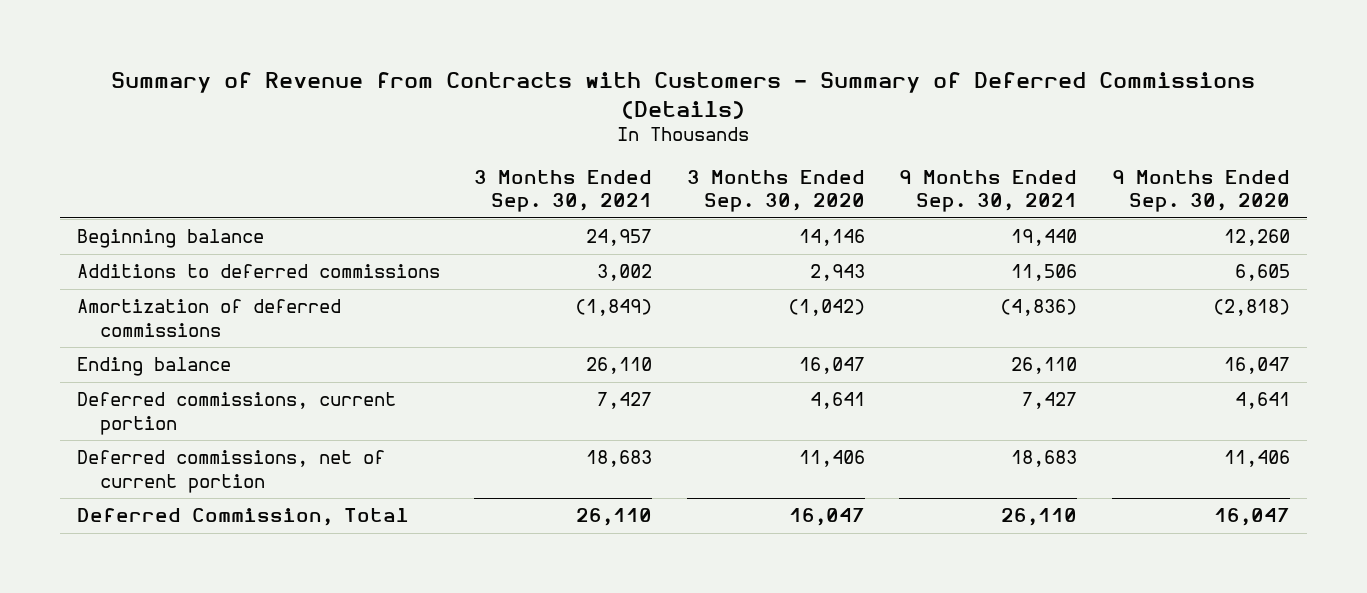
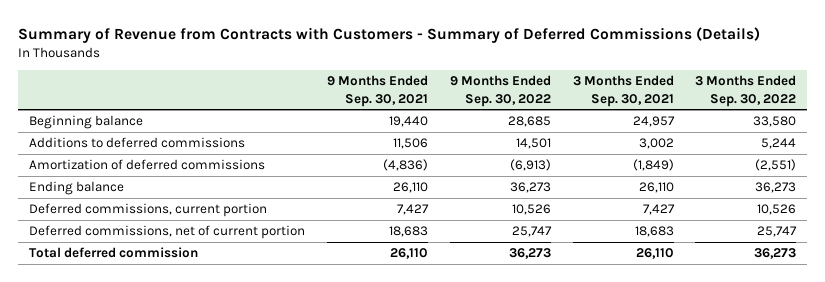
- | 3 Months Ended Sep. 30, 2021 | 3 Months Ended Sep. 30, 2020 | 9 Months Ended Sep. 30, 2021 | 9 Months Ended Sep. 30, 2020
+ | 9 Months Ended Sep. 30, 2021 | 9 Months Ended Sep. 30, 2022 | 3 Months Ended Sep. 30, 2021 | 3 Months Ended Sep. 30, 2022
- Deferred Commission, Total | 26,110 | 16,047 | 26,110 | 16,047
+ Total deferred commission | 26,110 | 36,273 | 26,110 | 36,273

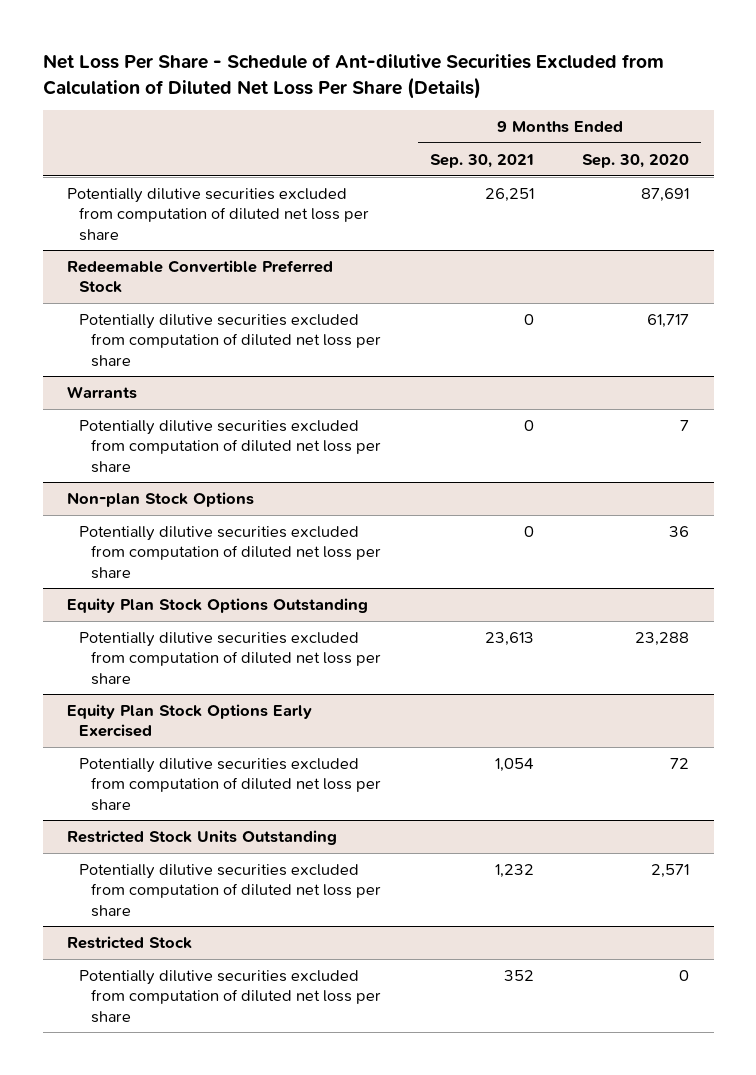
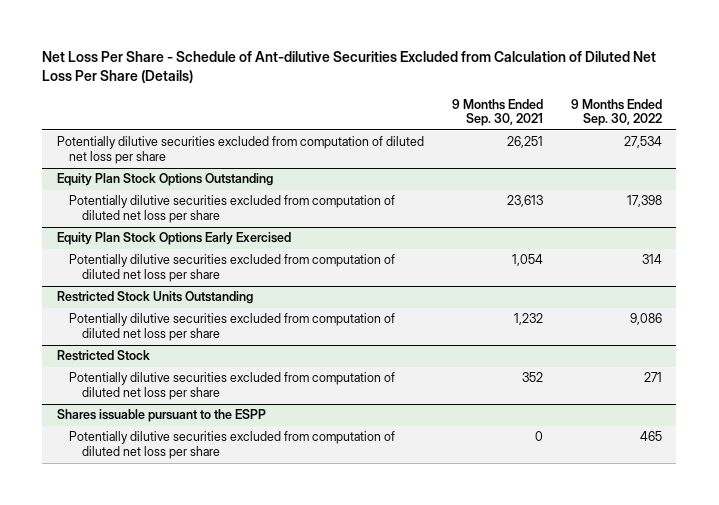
- | 9 Months Ended Sep. 30, 2021 | 9 Months Ended Sep. 30, 2020
+ | 9 Months Ended Sep. 30, 2021 | 9 Months Ended Sep. 30, 2022
- Redeemable Convertible Preferred Stock
- Potentially dilutive securities excluded from computation of diluted net loss per share | 0 | 61,717
- Warrants
- Potentially dilutive securities excluded from computation of diluted net loss per share | 0 | 7
- Non-plan Stock Options
- Potentially dilutive securities excluded from computation of diluted net loss per share | 0 | 36
+ Shares issuable pursuant to the ESPP
+ Potentially dilutive securities excluded from computation of diluted net loss per share | 0 | 465

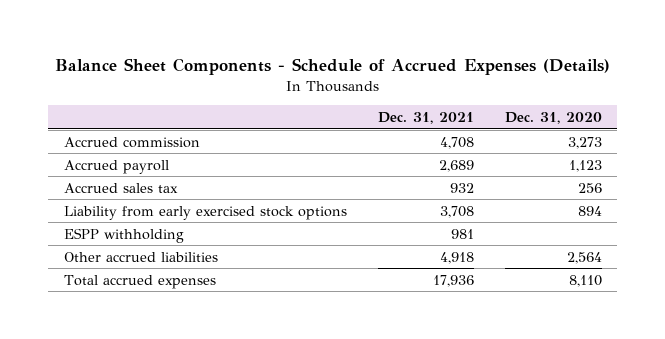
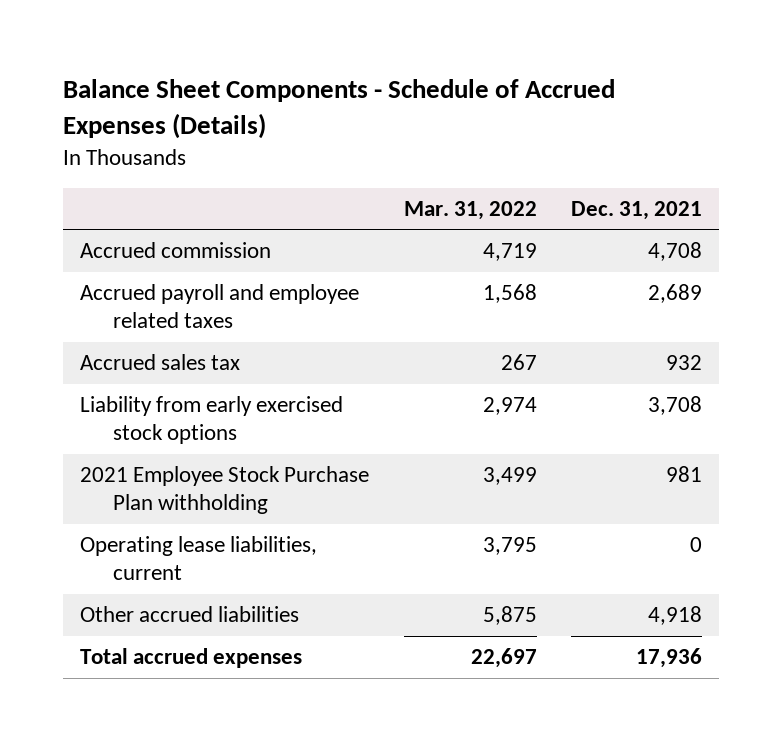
- | Dec. 31, 2021 | Dec. 31, 2020
+ | Mar. 31, 2022 | Dec. 31, 2021
- Accrued payroll | 2,689 | 1,123
+ Accrued payroll and employee related taxes | 1,568 | 2,689
- ESPP withholding | 981 |
+ 2021 Employee Stock Purchase Plan withholding | 3,499 | 981
+ Operating lease liabilities, current | 3,795 | 0

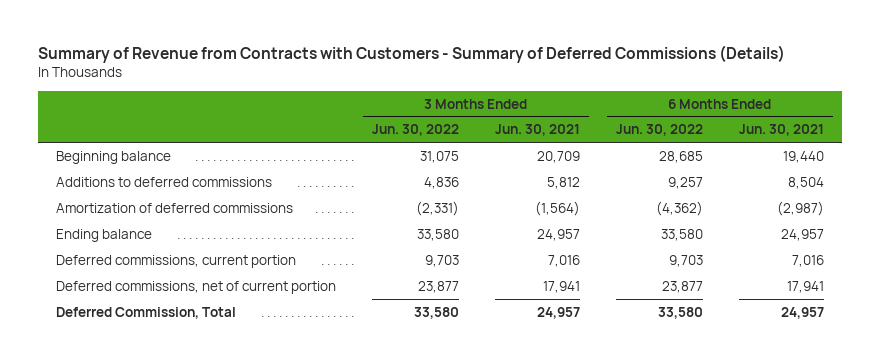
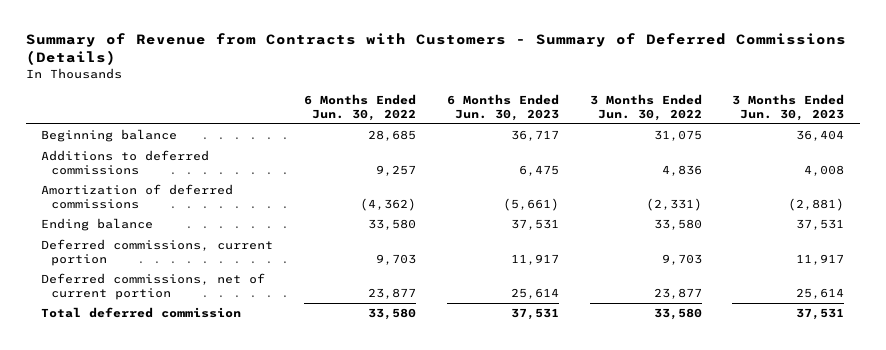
- | 3 Months Ended Jun. 30, 2022 | 3 Months Ended Jun. 30, 2021 | 6 Months Ended Jun. 30, 2022 | 6 Months Ended Jun. 30, 2021
+ | 6 Months Ended Jun. 30, 2022 | 6 Months Ended Jun. 30, 2023 | 3 Months Ended Jun. 30, 2022 | 3 Months Ended Jun. 30, 2023
- Deferred Commission, Total | 33,580 | 24,957 | 33,580 | 24,957
+ Total deferred commission | 33,580 | 37,531 | 33,580 | 37,531

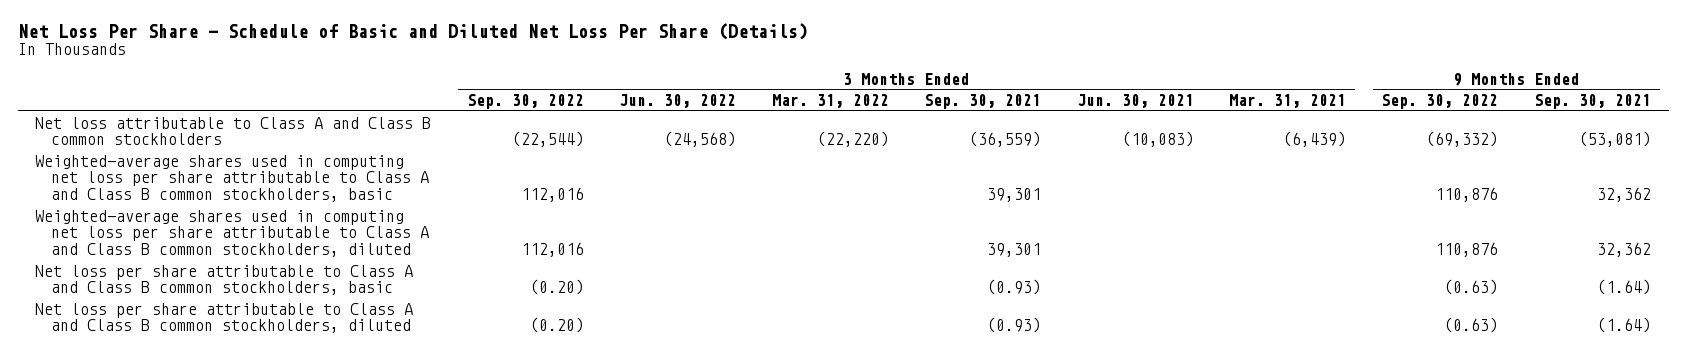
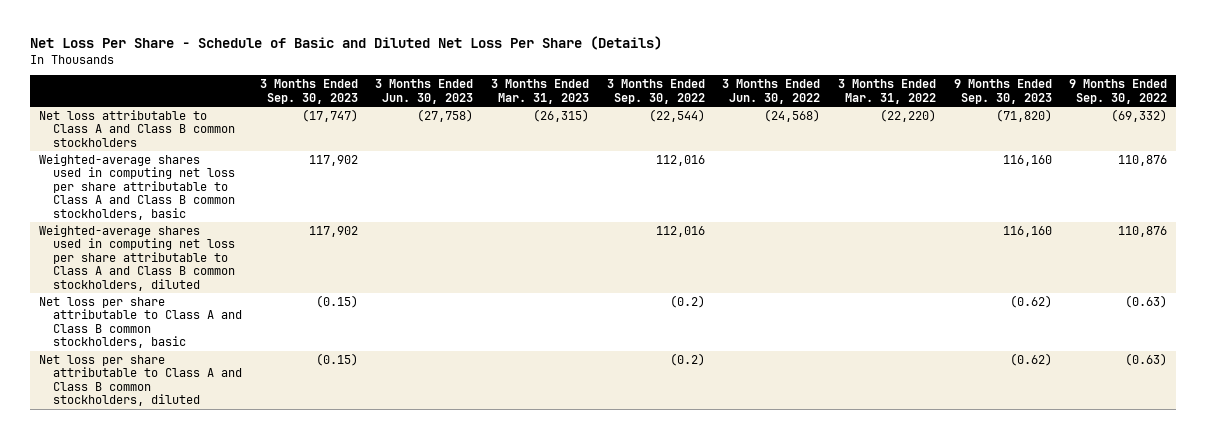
- | 3 Months Ended Sep. 30, 2022 | 3 Months Ended Jun. 30, 2022 | 3 Months Ended Mar. 31, 2022 | 3 Months Ended Sep. 30, 2021 | 3 Months Ended Jun. 30, 2021 | 3 Months Ended Mar. 31, 2021 | 9 Months Ended Sep. 30, 2022 | 9 Months Ended Sep. 30, 2021
+ | 3 Months Ended Sep. 30, 2023 | 3 Months Ended Jun. 30, 2023 | 3 Months Ended Mar. 31, 2023 | 3 Months Ended Sep. 30, 2022 | 3 Months Ended Jun. 30, 2022 | 3 Months Ended Mar. 31, 2022 | 9 Months Ended Sep. 30, 2023 | 9 Months Ended Sep. 30, 2022
- Net loss per share attributable to Class A and Class B common stockholders, basic | (0.20) | | | (0.93) | | | (0.63) | (1.64)
- Net loss per share attributable to Class A and Class B common stockholders, diluted | (0.20) | | | (0.93) | | | (0.63) | (1.64)
+ Net loss per share attributable to Class A and Class B common stockholders, basic | (0.15) | | | (0.2) | | | (0.62) | (0.63)
+ Net loss per share attributable to Class A and Class B common stockholders, diluted | (0.15) | | | (0.2) | | | (0.62) | (0.63)

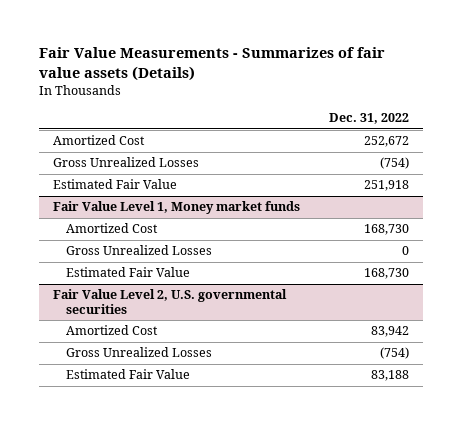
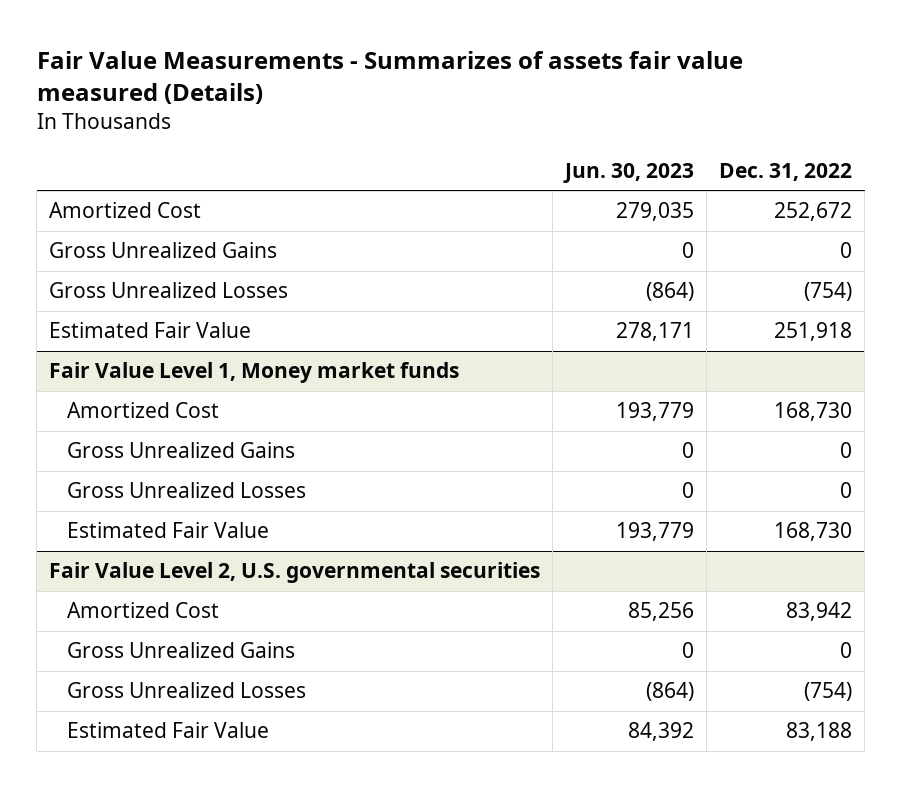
- Fair Value Measurements - Summarizes of fair value assets (Details)
+ Fair Value Measurements - Summarizes of assets fair value measured (Details)
- | Dec. 31, 2022
+ | Jun. 30, 2023 | Dec. 31, 2022
+ Gross Unrealized Gains | 0 | 0
@ Fair Value Level 1, Money market funds
+ Gross Unrealized Gains | 0 | 0
@ Fair Value Level 2, U.S. governmental securities
+ Gross Unrealized Gains | 0 | 0

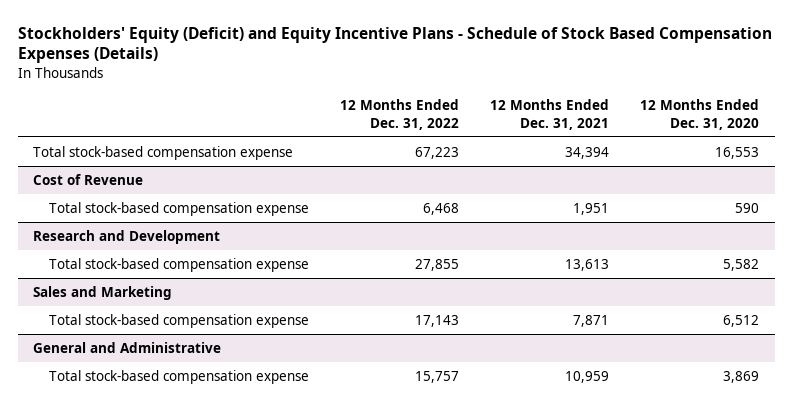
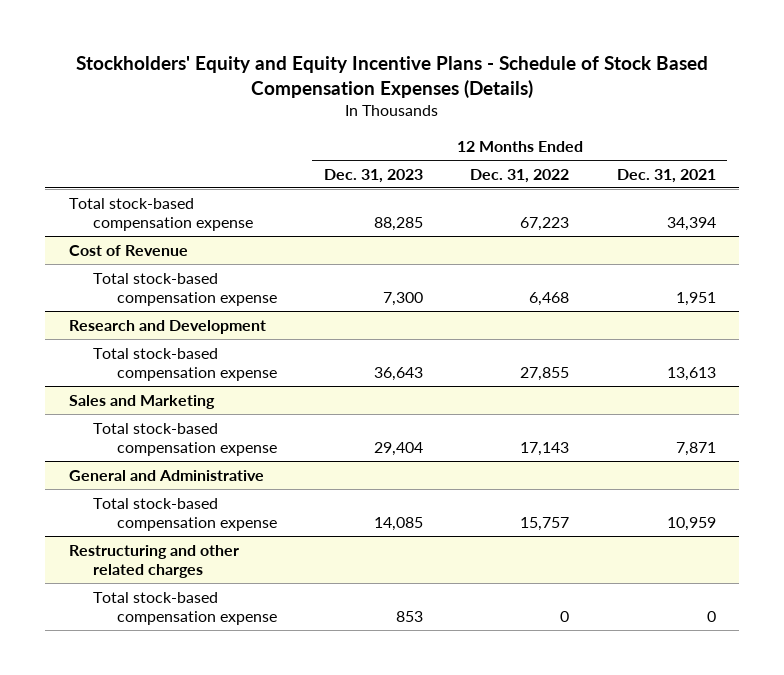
- Stockholders' Equity (Deficit) and Equity Incentive Plans - Schedule of Stock Based Compensation Expenses (Details)
+ Stockholders' Equity and Equity Incentive Plans - Schedule of Stock Based Compensation Expenses (Details)
- | 12 Months Ended Dec. 31, 2022 | 12 Months Ended Dec. 31, 2021 | 12 Months Ended Dec. 31, 2020
+ | 12 Months Ended Dec. 31, 2023 | 12 Months Ended Dec. 31, 2022 | 12 Months Ended Dec. 31, 2021
+ Restructuring and other related charges
+ Total stock-based compensation expense | 853 | 0 | 0

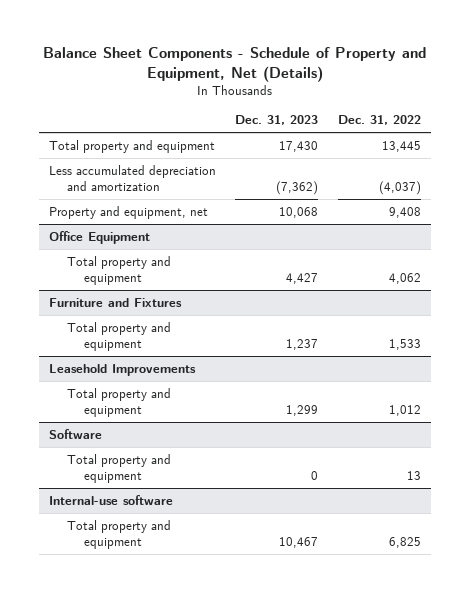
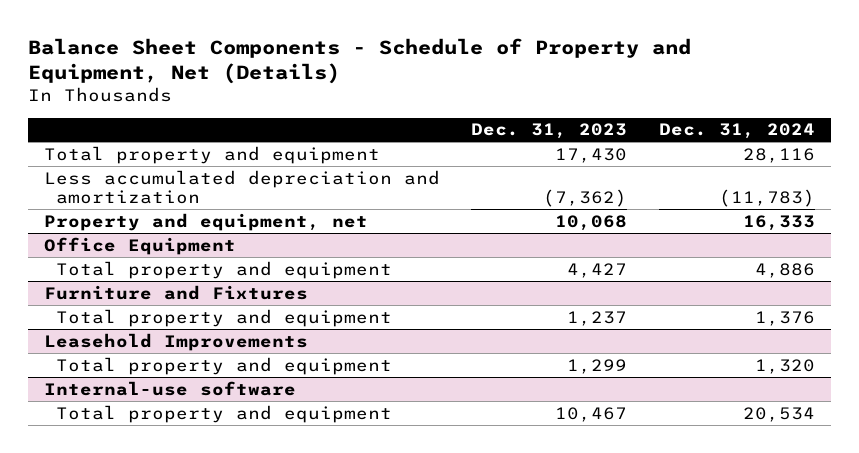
- | Dec. 31, 2023 | Dec. 31, 2022
+ | Dec. 31, 2023 | Dec. 31, 2024
- Software
- Total property and equipment | 0 | 13

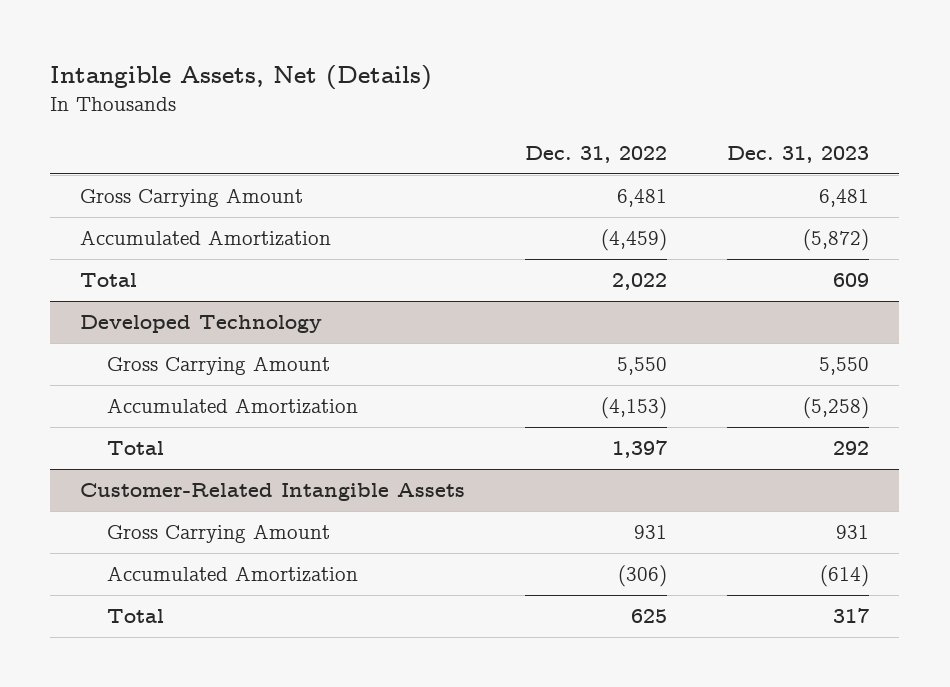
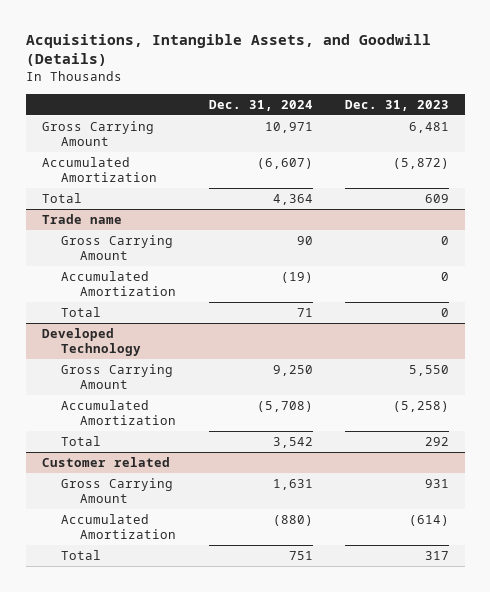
- Intangible Assets, Net (Details)
+ Acquisitions, Intangible Assets, and Goodwill (Details)
- | Dec. 31, 2022 | Dec. 31, 2023
+ | Dec. 31, 2024 | Dec. 31, 2023
+ Trade name
+ Gross Carrying Amount | 90 | 0
+ Accumulated Amortization | (19) | 0
+ Total | 71 | 0
- Customer-Related Intangible Assets
+ Customer related

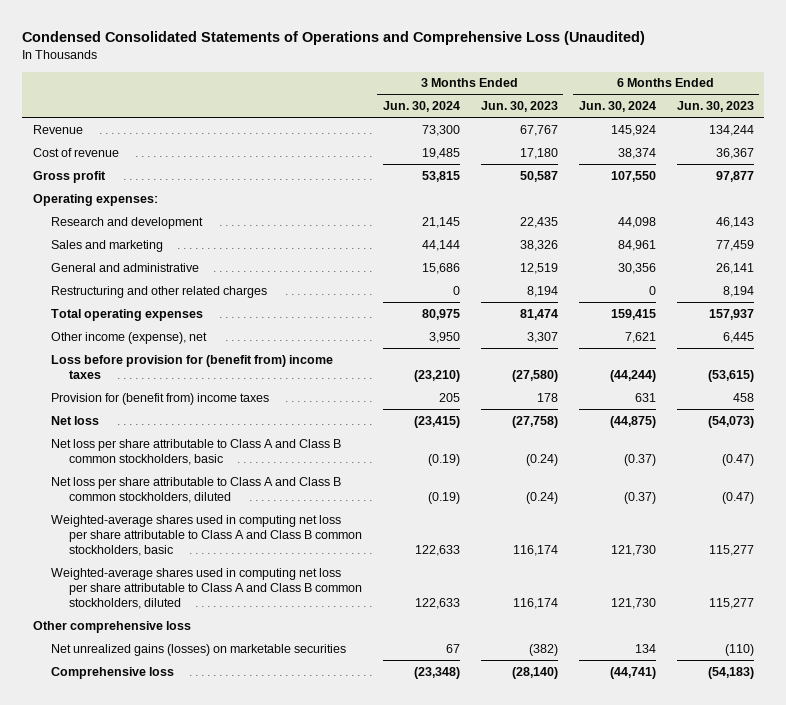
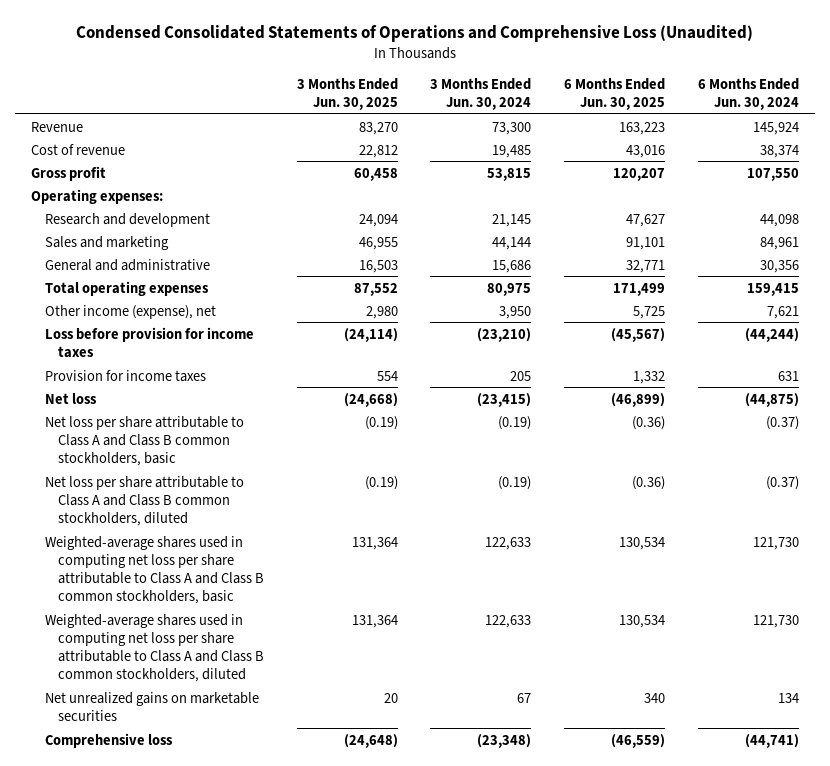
- | 3 Months Ended Jun. 30, 2024 | 3 Months Ended Jun. 30, 2023 | 6 Months Ended Jun. 30, 2024 | 6 Months Ended Jun. 30, 2023
+ | 3 Months Ended Jun. 30, 2025 | 3 Months Ended Jun. 30, 2024 | 6 Months Ended Jun. 30, 2025 | 6 Months Ended Jun. 30, 2024
- Restructuring and other related charges | 0 | 8,194 | 0 | 8,194
- Loss before provision for (benefit from) income taxes | (23,210) | (27,580) | (44,244) | (53,615)
- Provision for (benefit from) income taxes | 205 | 178 | 631 | 458
+ Loss before provision for income taxes | (24,114) | (23,210) | (45,567) | (44,244)
+ Provision for income taxes | 554 | 205 | 1,332 | 631
- Other comprehensive loss
- Net unrealized gains (losses) on marketable securities | 67 | (382) | 134 | (110)
+ Net unrealized gains on marketable securities | 20 | 67 | 340 | 134

